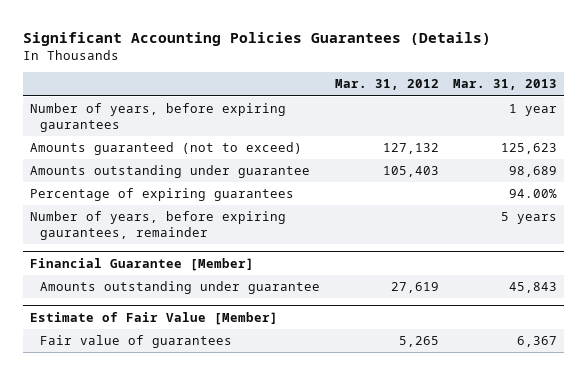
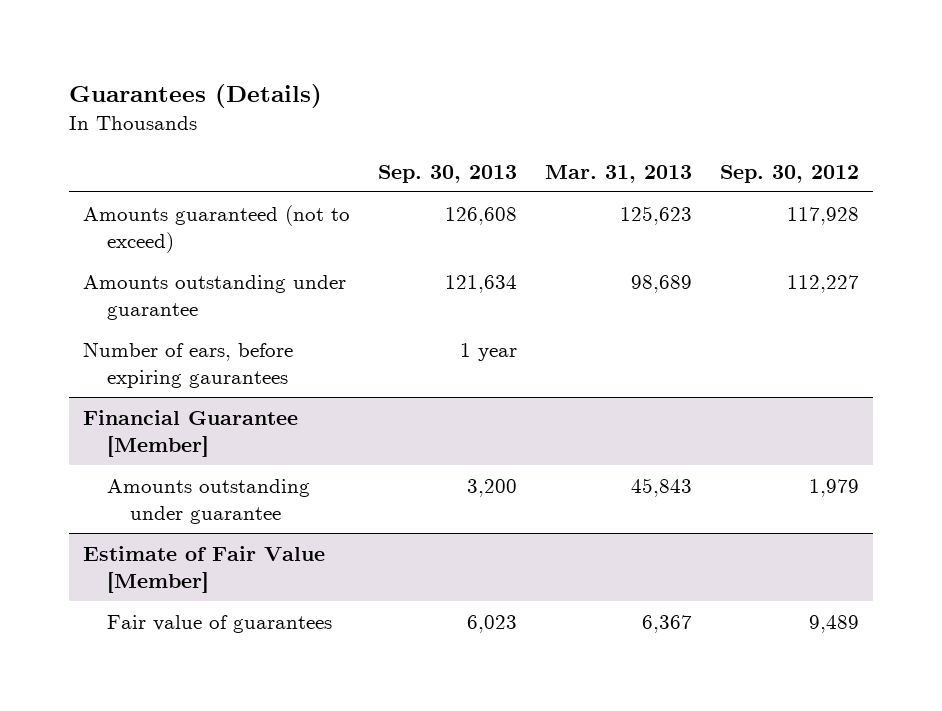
- Significant Accounting Policies Guarantees (Details)
+ Guarantees (Details)
- | Mar. 31, 2012 | Mar. 31, 2013
+ | Sep. 30, 2013 | Mar. 31, 2013 | Sep. 30, 2012
- Number of years, before expiring gaurantees | | 1 year
- Percentage of expiring guarantees | | 94.00%
- Number of years, before expiring gaurantees, remainder | | 5 years
+ Number of ears, before expiring gaurantees | 1 year | |

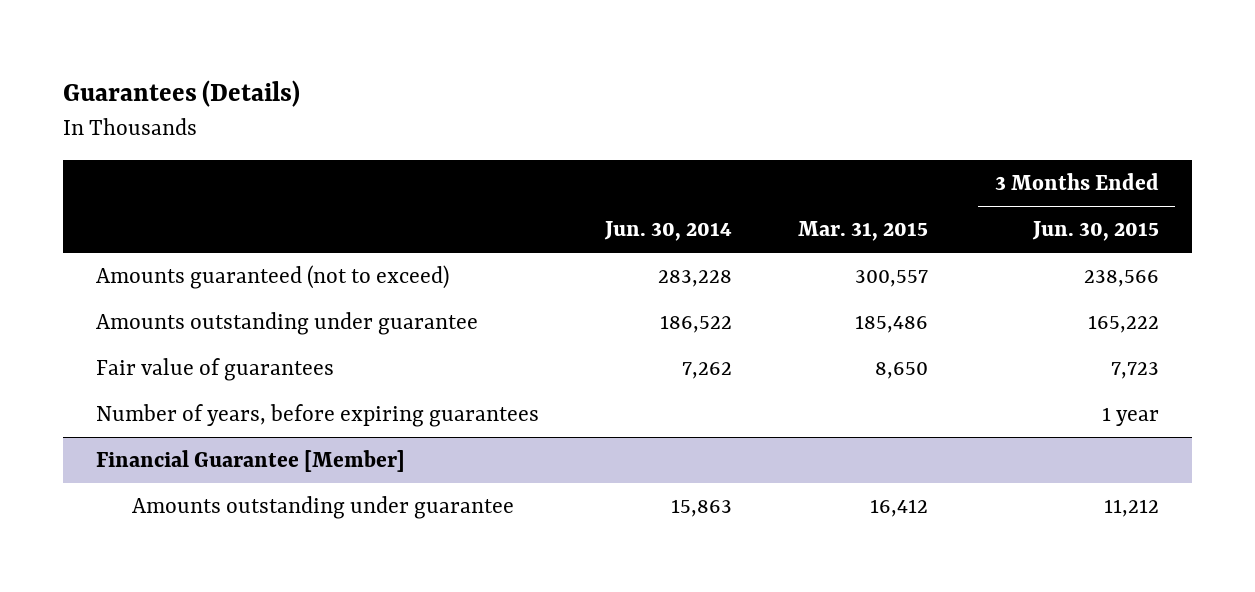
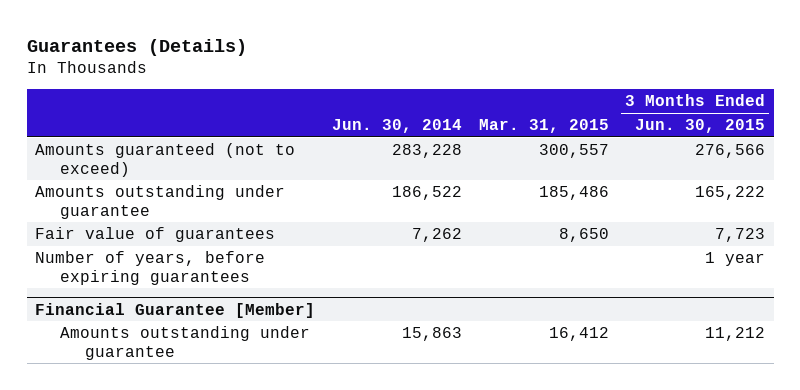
- Amounts guaranteed (not to exceed) | 283,228 | 300,557 | 238,566
+ Amounts guaranteed (not to exceed) | 283,228 | 300,557 | 276,566

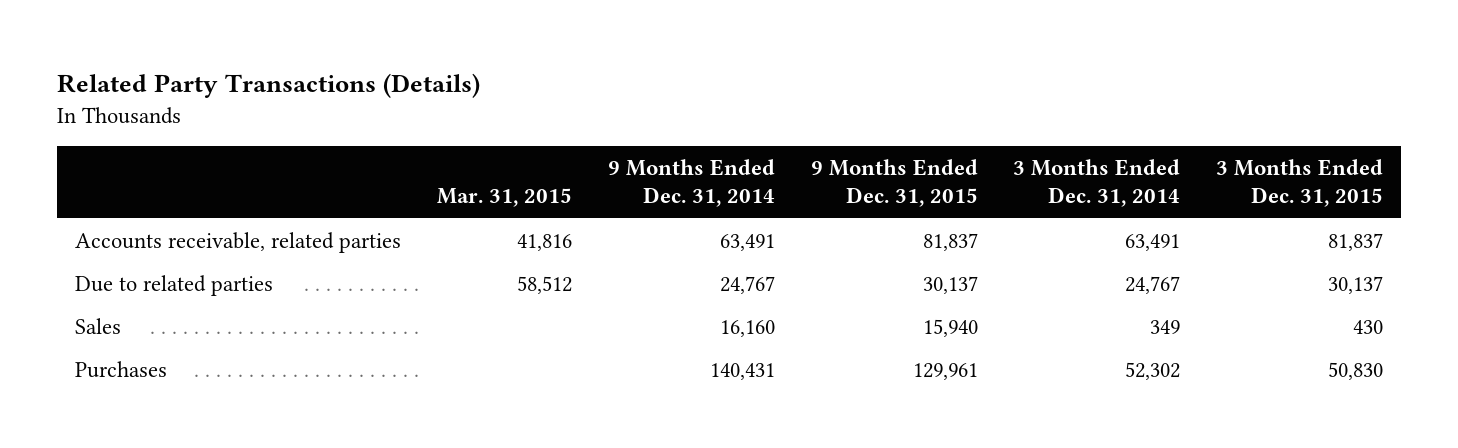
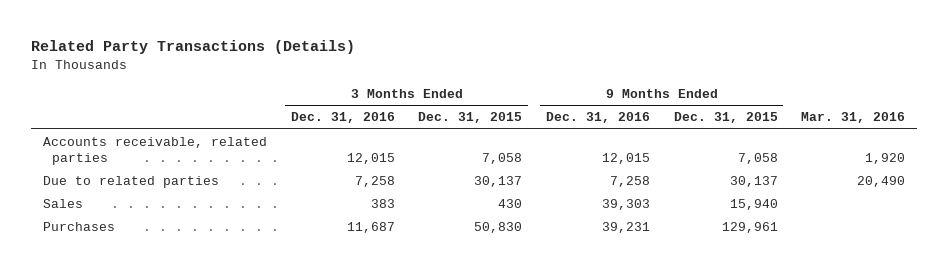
- | Mar. 31, 2015 | 9 Months Ended Dec. 31, 2014 | 9 Months Ended Dec. 31, 2015 | 3 Months Ended Dec. 31, 2014 | 3 Months Ended Dec. 31, 2015
+ | 3 Months Ended Dec. 31, 2016 | 3 Months Ended Dec. 31, 2015 | 9 Months Ended Dec. 31, 2016 | 9 Months Ended Dec. 31, 2015 | Mar. 31, 2016
- Accounts receivable, related parties | 41,816 | 63,491 | 81,837 | 63,491 | 81,837
+ Accounts receivable, related parties | 12,015 | 7,058 | 12,015 | 7,058 | 1,920

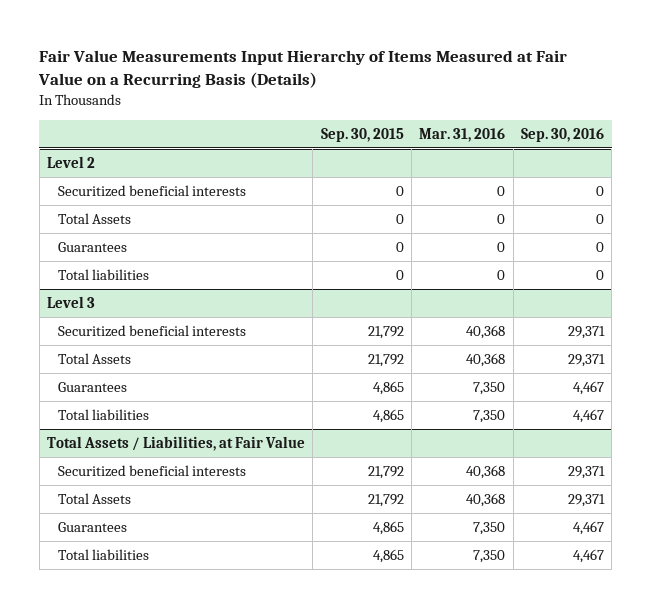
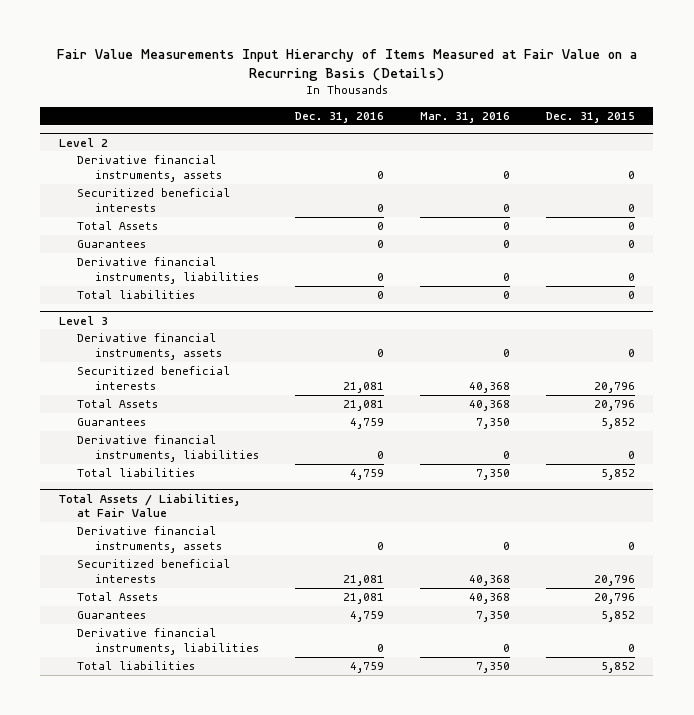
- | Sep. 30, 2015 | Mar. 31, 2016 | Sep. 30, 2016
+ | Dec. 31, 2016 | Mar. 31, 2016 | Dec. 31, 2015
@ Level 2
+ Derivative financial instruments, assets | 0 | 0 | 0
+ Derivative financial instruments, liabilities | 0 | 0 | 0
@ Level 3
+ Derivative financial instruments, assets | 0 | 0 | 0
+ Derivative financial instruments, liabilities | 0 | 0 | 0
@ Total Assets / Liabilities, at Fair Value
+ Derivative financial instruments, assets | 0 | 0 | 0
+ Derivative financial instruments, liabilities | 0 | 0 | 0

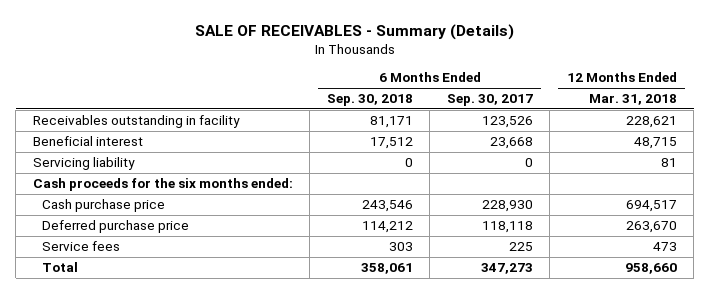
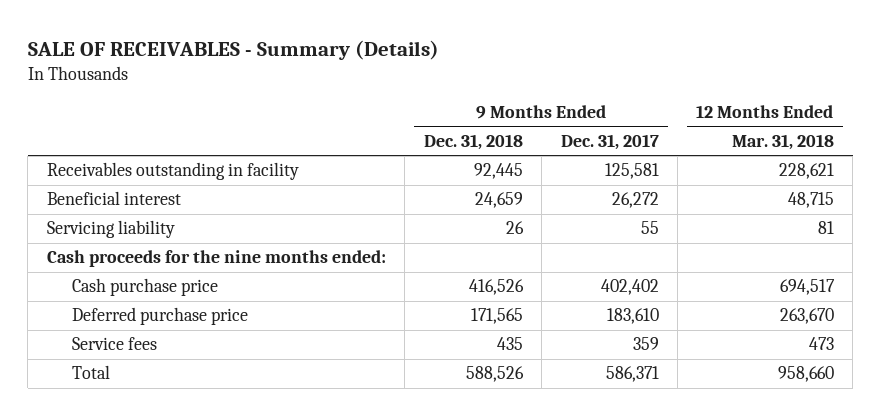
- | 6 Months Ended Sep. 30, 2018 | 6 Months Ended Sep. 30, 2017 | 12 Months Ended Mar. 31, 2018
+ | 9 Months Ended Dec. 31, 2018 | 9 Months Ended Dec. 31, 2017 | 12 Months Ended Mar. 31, 2018
- Cash proceeds for the six months ended:
+ Cash proceeds for the nine months ended:

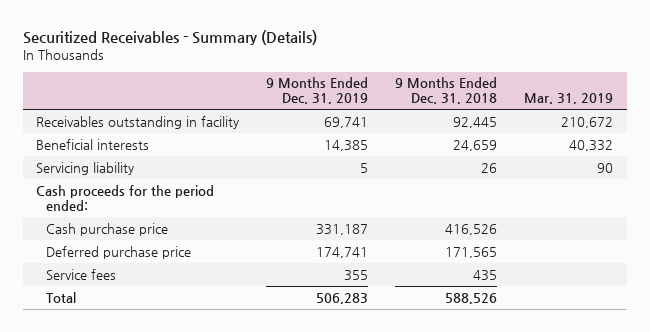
- SALE OF RECEIVABLES - Summary (Details)
+ Securitized Receivables - Summary (Details)
- | 9 Months Ended Dec. 31, 2018 | 9 Months Ended Dec. 31, 2017 | 12 Months Ended Mar. 31, 2018
+ | 9 Months Ended Dec. 31, 2019 | 9 Months Ended Dec. 31, 2018 | Mar. 31, 2019
- Beneficial interest | 24,659 | 26,272 | 48,715
+ Beneficial interests | 14,385 | 24,659 | 40,332
- Cash proceeds for the nine months ended:
+ Cash proceeds for the period ended:

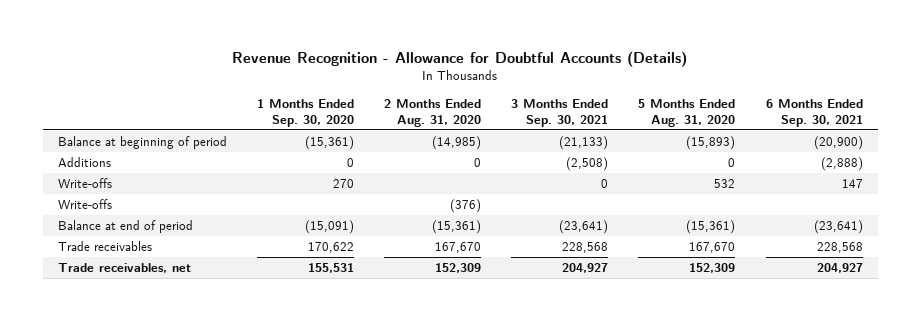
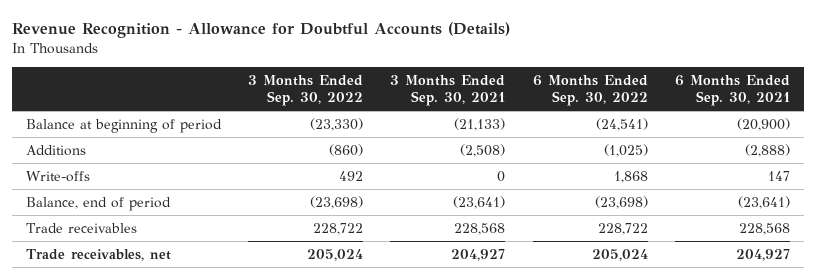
- | 1 Months Ended Sep. 30, 2020 | 2 Months Ended Aug. 31, 2020 | 3 Months Ended Sep. 30, 2021 | 5 Months Ended Aug. 31, 2020 | 6 Months Ended Sep. 30, 2021
+ | 3 Months Ended Sep. 30, 2022 | 3 Months Ended Sep. 30, 2021 | 6 Months Ended Sep. 30, 2022 | 6 Months Ended Sep. 30, 2021
- Write-offs | | (376) | | |
- Balance at end of period | (15,091) | (15,361) | (23,641) | (15,361) | (23,641)
+ Balance, end of period | (23,698) | (23,641) | (23,698) | (23,641)

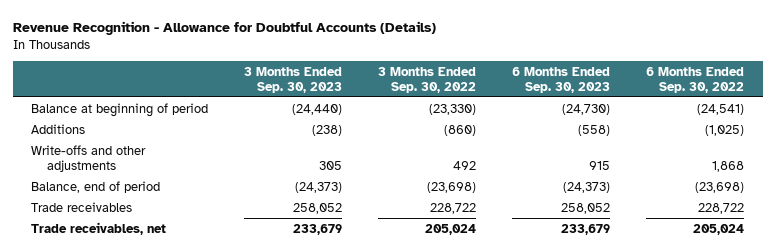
- | 3 Months Ended Sep. 30, 2022 | 3 Months Ended Sep. 30, 2021 | 6 Months Ended Sep. 30, 2022 | 6 Months Ended Sep. 30, 2021
+ | 3 Months Ended Sep. 30, 2023 | 3 Months Ended Sep. 30, 2022 | 6 Months Ended Sep. 30, 2023 | 6 Months Ended Sep. 30, 2022
- Write-offs | 492 | 0 | 1,868 | 147
+ Write-offs and other adjustments | 305 | 492 | 915 | 1,868

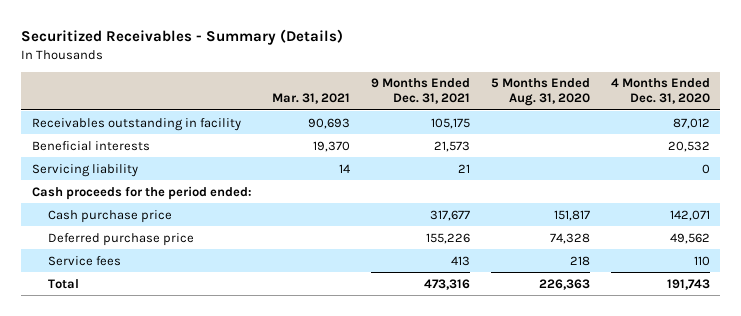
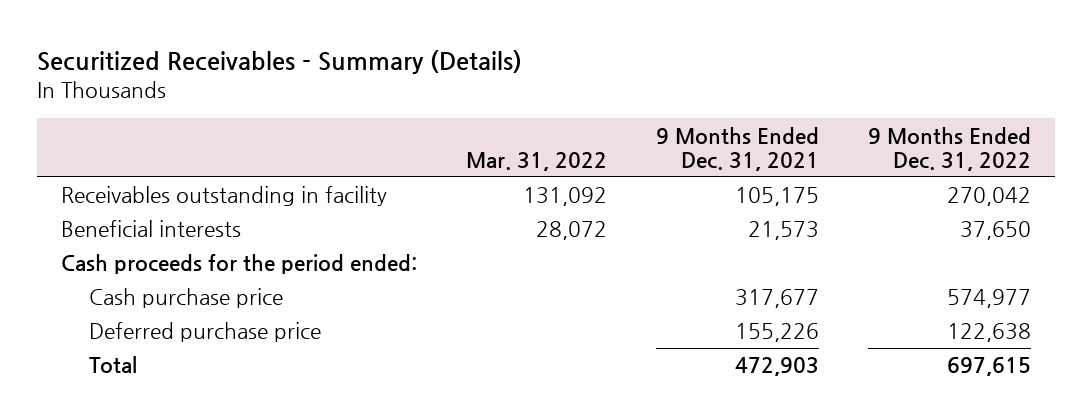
- | Mar. 31, 2021 | 9 Months Ended Dec. 31, 2021 | 5 Months Ended Aug. 31, 2020 | 4 Months Ended Dec. 31, 2020
+ | Mar. 31, 2022 | 9 Months Ended Dec. 31, 2021 | 9 Months Ended Dec. 31, 2022
- Servicing liability | 14 | 21 | | 0
- Service fees | | 413 | 218 | 110
- Total | | 473,316 | 226,363 | 191,743
+ Total | | 472,903 | 697,615

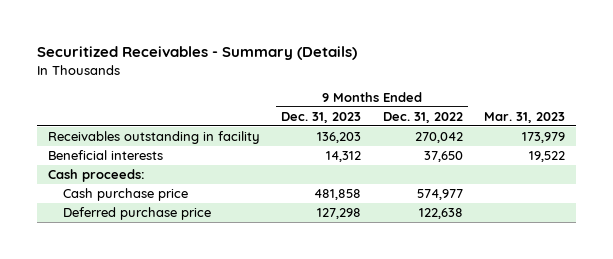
- | Mar. 31, 2022 | 9 Months Ended Dec. 31, 2021 | 9 Months Ended Dec. 31, 2022
+ | 9 Months Ended Dec. 31, 2023 | 9 Months Ended Dec. 31, 2022 | Mar. 31, 2023
- Cash proceeds for the period ended:
+ Cash proceeds:
- Total | | 472,903 | 697,615

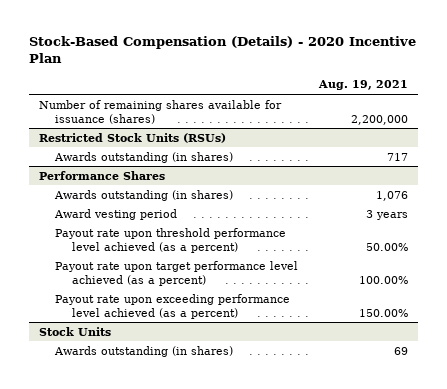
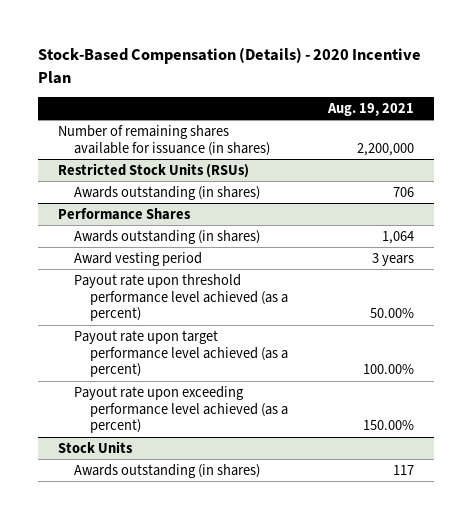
- Number of remaining shares available for issuance (shares) | 2,200,000
+ Number of remaining shares available for issuance (in shares) | 2,200,000
@ Restricted Stock Units (RSUs)
- Awards outstanding (in shares) | 717
+ Awards outstanding (in shares) | 706
@ Performance Shares
- Awards outstanding (in shares) | 1,076
+ Awards outstanding (in shares) | 1,064
@ Stock Units
- Awards outstanding (in shares) | 69
+ Awards outstanding (in shares) | 117

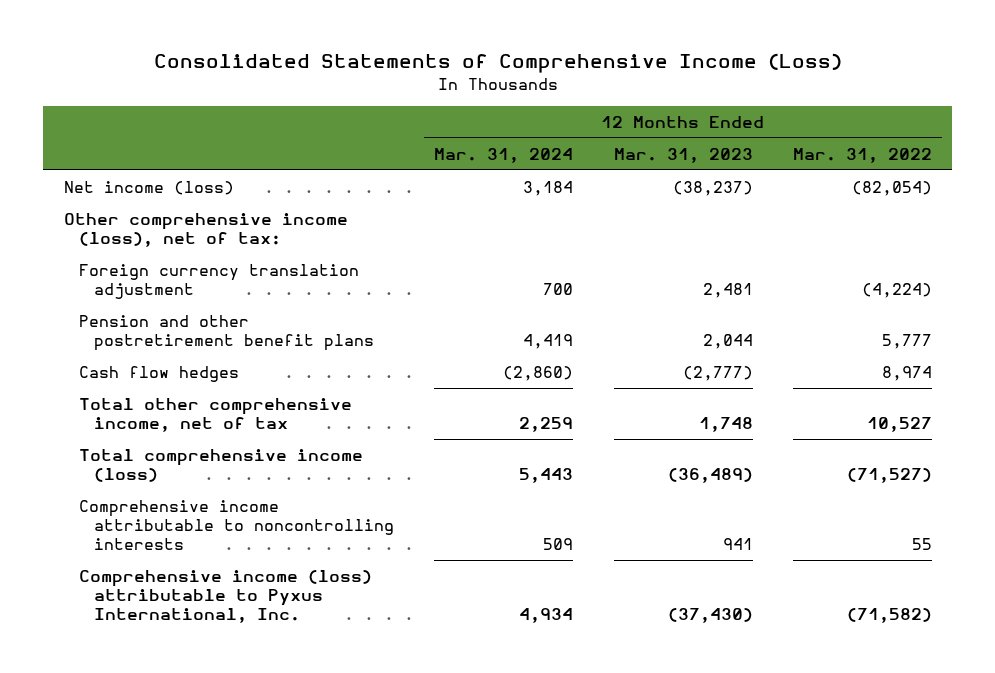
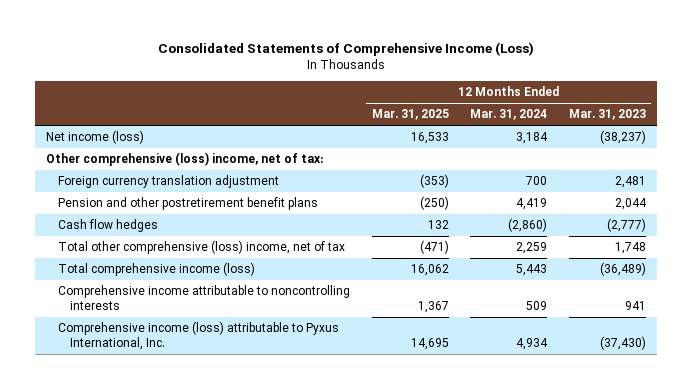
- | 12 Months Ended Mar. 31, 2024 | 12 Months Ended Mar. 31, 2023 | 12 Months Ended Mar. 31, 2022
+ | 12 Months Ended Mar. 31, 2025 | 12 Months Ended Mar. 31, 2024 | 12 Months Ended Mar. 31, 2023
- Other comprehensive income (loss), net of tax:
+ Other comprehensive (loss) income, net of tax:
- Total other comprehensive income, net of tax | 2,259 | 1,748 | 10,527
+ Total other comprehensive (loss) income, net of tax | (471) | 2,259 | 1,748

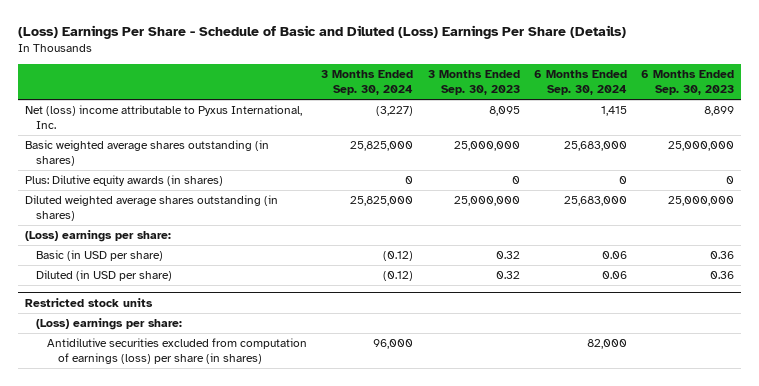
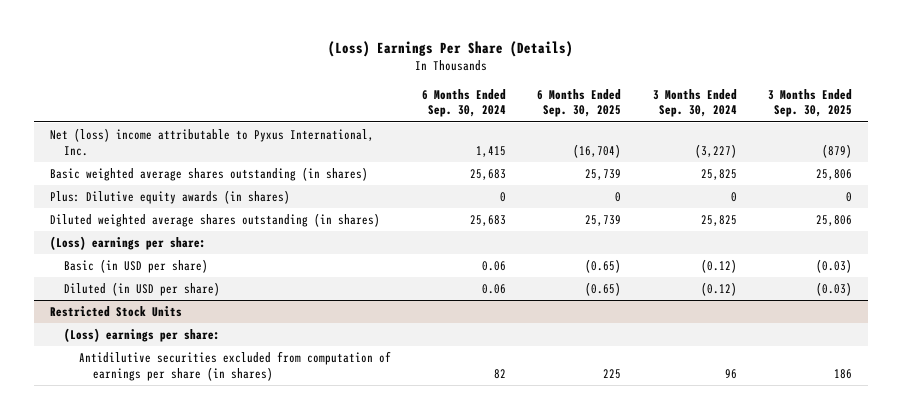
- (Loss) Earnings Per Share - Schedule of Basic and Diluted (Loss) Earnings Per Share (Details)
+ (Loss) Earnings Per Share (Details)
- | 3 Months Ended Sep. 30, 2024 | 3 Months Ended Sep. 30, 2023 | 6 Months Ended Sep. 30, 2024 | 6 Months Ended Sep. 30, 2023
+ | 6 Months Ended Sep. 30, 2024 | 6 Months Ended Sep. 30, 2025 | 3 Months Ended Sep. 30, 2024 | 3 Months Ended Sep. 30, 2025
- Basic weighted average shares outstanding (in shares) | 25,825,000 | 25,000,000 | 25,683,000 | 25,000,000
+ Basic weighted average shares outstanding (in shares) | 25,683 | 25,739 | 25,825 | 25,806
- Diluted weighted average shares outstanding (in shares) | 25,825,000 | 25,000,000 | 25,683,000 | 25,000,000
+ Diluted weighted average shares outstanding (in shares) | 25,683 | 25,739 | 25,825 | 25,806
- Restricted stock units
+ Restricted Stock Units
- Antidilutive securities excluded from computation of earnings (loss) per share (in shares) | 96,000 | | 82,000 |
+ Antidilutive securities excluded from computation of earnings per share (in shares) | 82 | 225 | 96 | 186

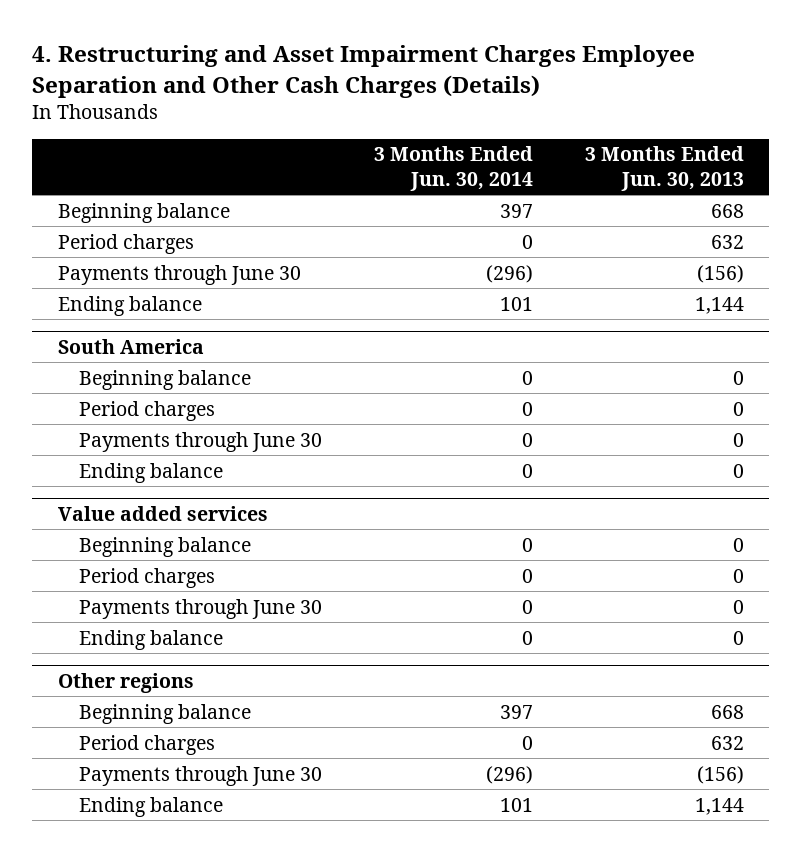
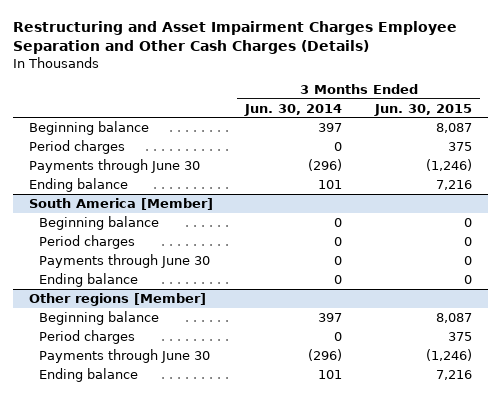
- 4. Restructuring and Asset Impairment Charges Employee Separation and Other Cash Charges (Details)
+ Restructuring and Asset Impairment Charges Employee Separation and Other Cash Charges (Details)
- | 3 Months Ended Jun. 30, 2014 | 3 Months Ended Jun. 30, 2013
+ | 3 Months Ended Jun. 30, 2014 | 3 Months Ended Jun. 30, 2015
- South America
- Beginning balance | 0 | 0
- Period charges | 0 | 0
- Payments through June 30 | 0 | 0
- Ending balance | 0 | 0
- Value added services
+ South America [Member]
- Other regions
+ Other regions [Member]

